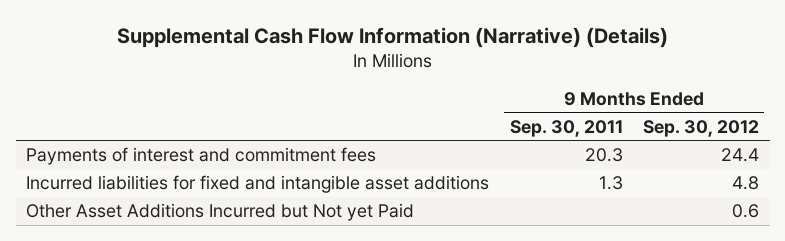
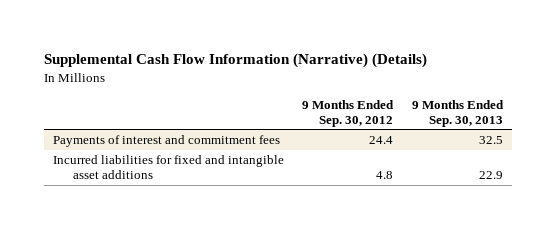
- | 9 Months Ended Sep. 30, 2011 | 9 Months Ended Sep. 30, 2012
+ | 9 Months Ended Sep. 30, 2012 | 9 Months Ended Sep. 30, 2013
- Other Asset Additions Incurred but Not yet Paid | | 0.6

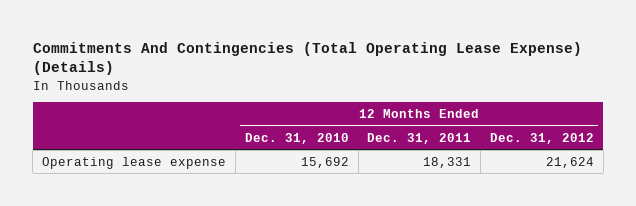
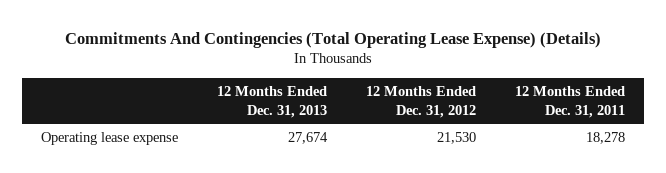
- | 12 Months Ended Dec. 31, 2010 | 12 Months Ended Dec. 31, 2011 | 12 Months Ended Dec. 31, 2012
+ | 12 Months Ended Dec. 31, 2013 | 12 Months Ended Dec. 31, 2012 | 12 Months Ended Dec. 31, 2011
- Operating lease expense | 15,692 | 18,331 | 21,624
+ Operating lease expense | 27,674 | 21,530 | 18,278

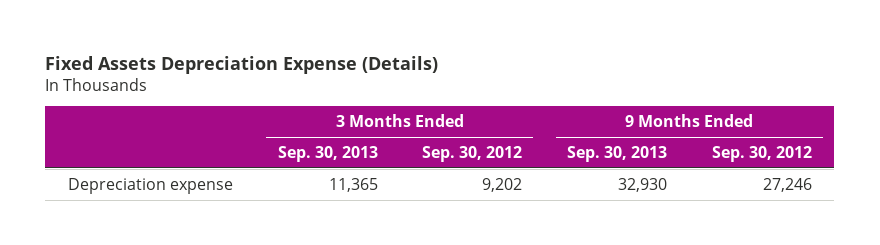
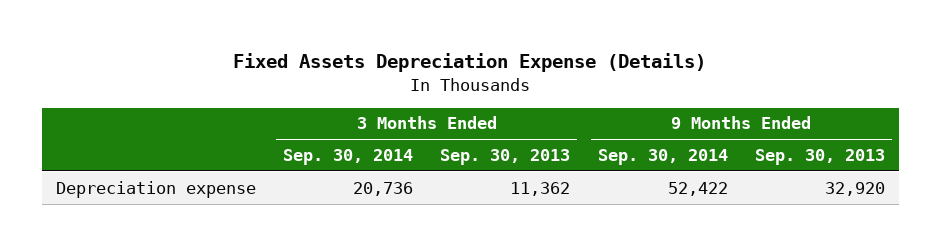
- | 3 Months Ended Sep. 30, 2013 | 3 Months Ended Sep. 30, 2012 | 9 Months Ended Sep. 30, 2013 | 9 Months Ended Sep. 30, 2012
+ | 3 Months Ended Sep. 30, 2014 | 3 Months Ended Sep. 30, 2013 | 9 Months Ended Sep. 30, 2014 | 9 Months Ended Sep. 30, 2013
- Depreciation expense | 11,365 | 9,202 | 32,930 | 27,246
+ Depreciation expense | 20,736 | 11,362 | 52,422 | 32,920

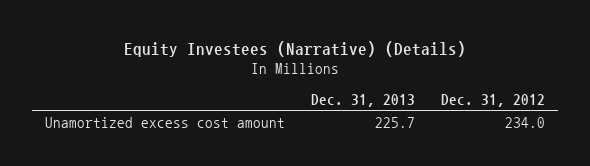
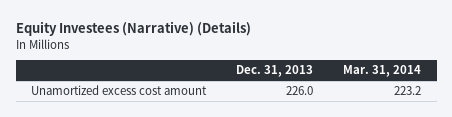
- | Dec. 31, 2013 | Dec. 31, 2012
+ | Dec. 31, 2013 | Mar. 31, 2014
- Unamortized excess cost amount | 225.7 | 234.0
+ Unamortized excess cost amount | 226.0 | 223.2

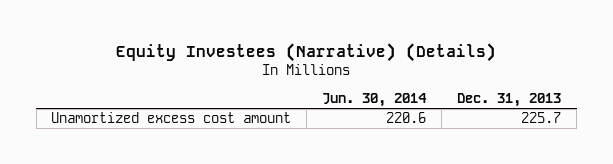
- | Dec. 31, 2013 | Mar. 31, 2014
+ | Jun. 30, 2014 | Dec. 31, 2013
- Unamortized excess cost amount | 226.0 | 223.2
+ Unamortized excess cost amount | 220.6 | 225.7

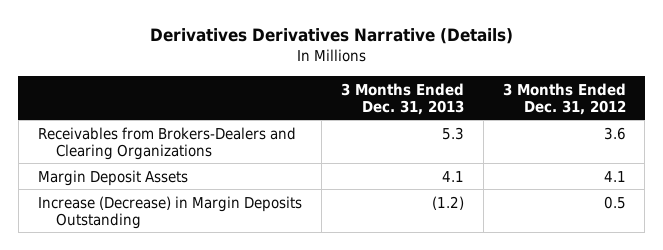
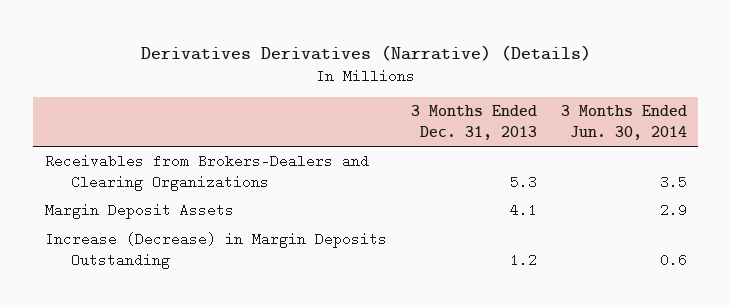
- Derivatives Derivatives Narrative (Details)
+ Derivatives Derivatives (Narrative) (Details)
- | 3 Months Ended Dec. 31, 2013 | 3 Months Ended Dec. 31, 2012
+ | 3 Months Ended Dec. 31, 2013 | 3 Months Ended Jun. 30, 2014
- Increase (Decrease) in Margin Deposits Outstanding | (1.2) | 0.5
+ Increase (Decrease) in Margin Deposits Outstanding | 1.2 | 0.6

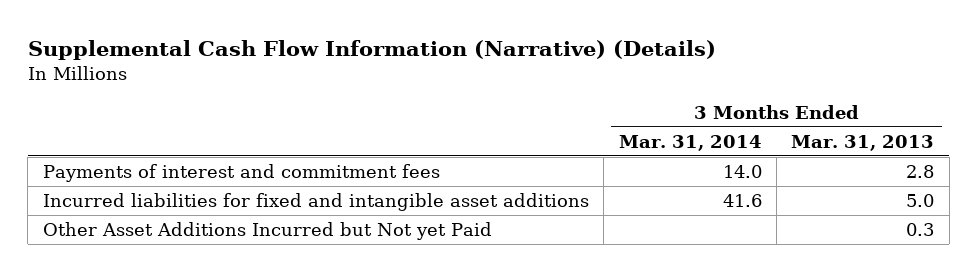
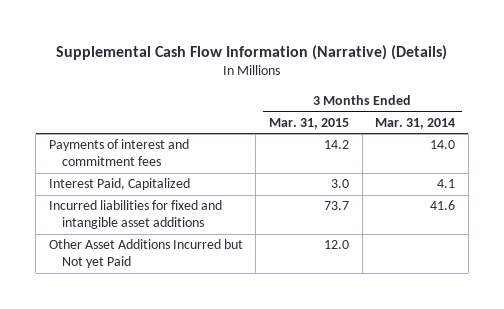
- | 3 Months Ended Mar. 31, 2014 | 3 Months Ended Mar. 31, 2013
+ | 3 Months Ended Mar. 31, 2015 | 3 Months Ended Mar. 31, 2014
+ Interest Paid, Capitalized | 3.0 | 4.1

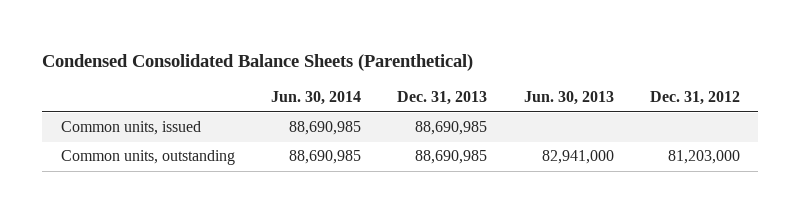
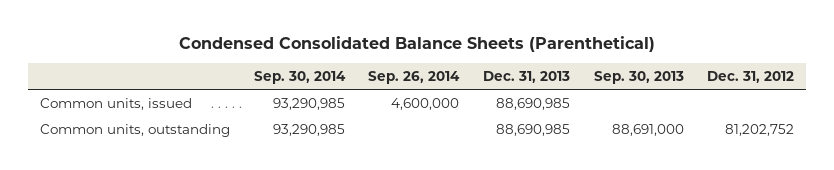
- | Jun. 30, 2014 | Dec. 31, 2013 | Jun. 30, 2013 | Dec. 31, 2012
+ | Sep. 30, 2014 | Sep. 26, 2014 | Dec. 31, 2013 | Sep. 30, 2013 | Dec. 31, 2012
- Common units, outstanding | 88,690,985 | 88,690,985 | 82,941,000 | 81,203,000
+ Common units, outstanding | 93,290,985 | | 88,690,985 | 88,691,000 | 81,202,752

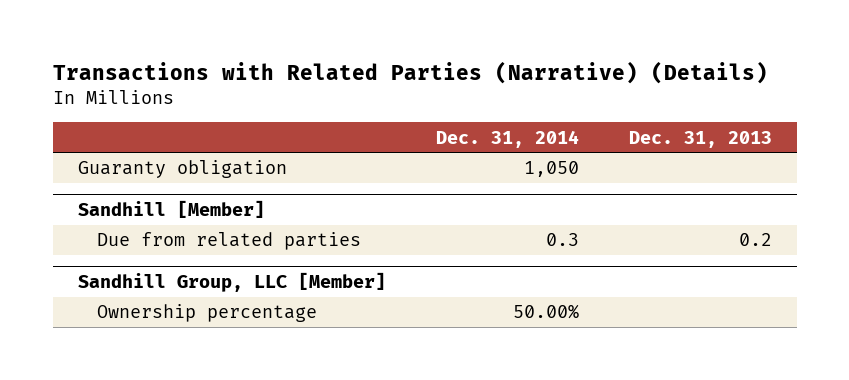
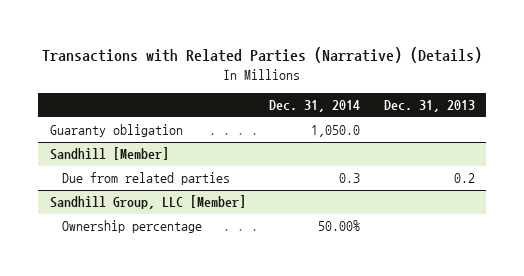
- Guaranty obligation | 1,050 |
+ Guaranty obligation | 1,050.0 |

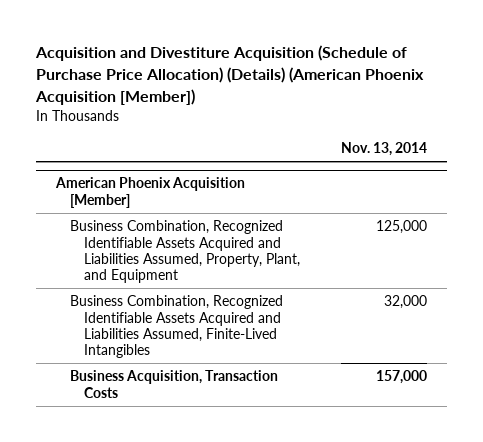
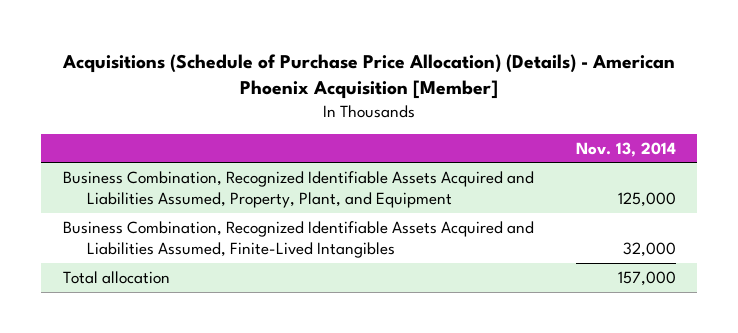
- Acquisition and Divestiture Acquisition (Schedule of Purchase Price Allocation) (Details) (American Phoenix Acquisition [Member])
+ Acquisitions (Schedule of Purchase Price Allocation) (Details) - American Phoenix Acquisition [Member]
- American Phoenix Acquisition [Member]
- Business Acquisition, Transaction Costs | 157,000
+ Total allocation | 157,000

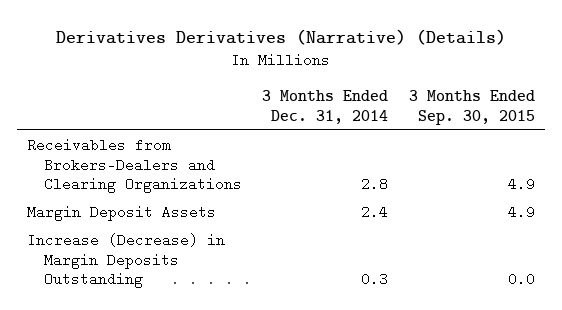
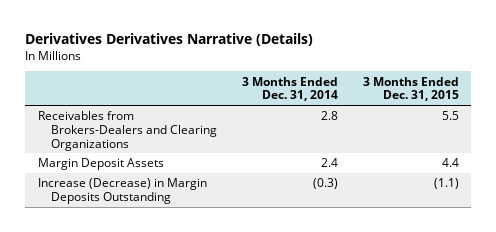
- Derivatives Derivatives (Narrative) (Details)
+ Derivatives Derivatives Narrative (Details)
- | 3 Months Ended Dec. 31, 2014 | 3 Months Ended Sep. 30, 2015
+ | 3 Months Ended Dec. 31, 2014 | 3 Months Ended Dec. 31, 2015
- Increase (Decrease) in Margin Deposits Outstanding | 0.3 | 0.0
+ Increase (Decrease) in Margin Deposits Outstanding | (0.3) | (1.1)

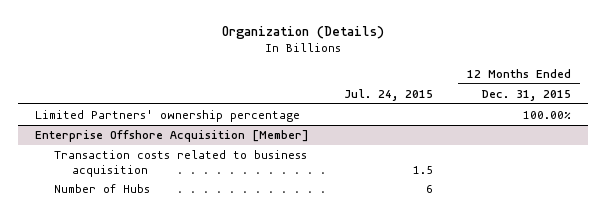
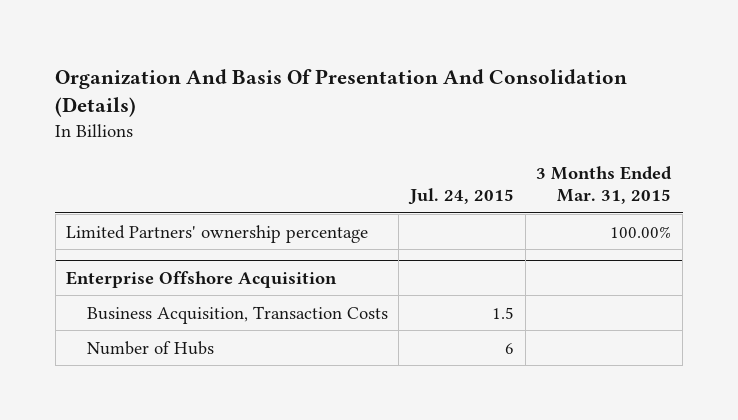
- Organization (Details)
+ Organization And Basis Of Presentation And Consolidation (Details)
- | Jul. 24, 2015 | 12 Months Ended Dec. 31, 2015
+ | Jul. 24, 2015 | 3 Months Ended Mar. 31, 2015
- Enterprise Offshore Acquisition [Member]
- Transaction costs related to business acquisition | 1.5 |
+ Enterprise Offshore Acquisition
+ Business Acquisition, Transaction Costs | 1.5 |

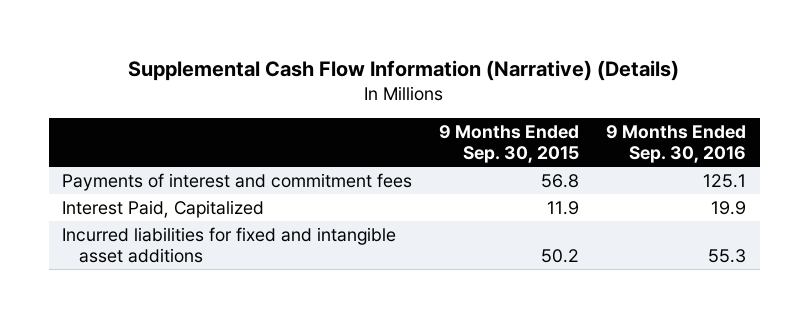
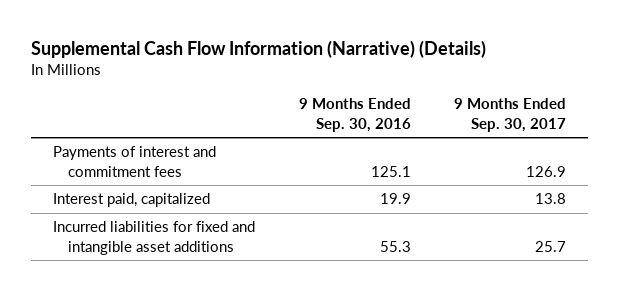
- | 9 Months Ended Sep. 30, 2015 | 9 Months Ended Sep. 30, 2016
+ | 9 Months Ended Sep. 30, 2016 | 9 Months Ended Sep. 30, 2017
- Interest Paid, Capitalized | 11.9 | 19.9
+ Interest paid, capitalized | 19.9 | 13.8

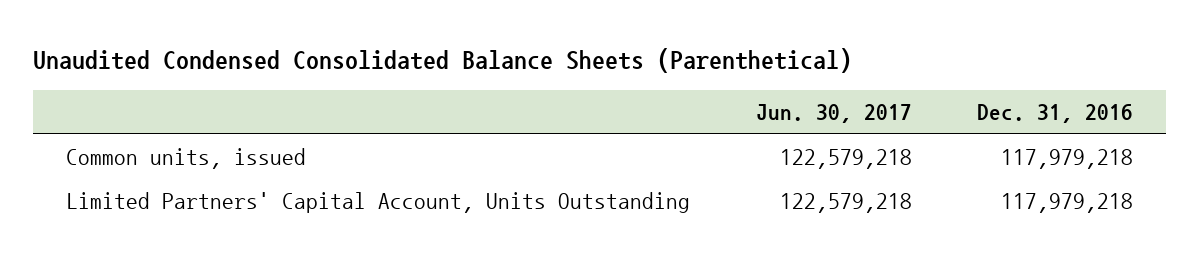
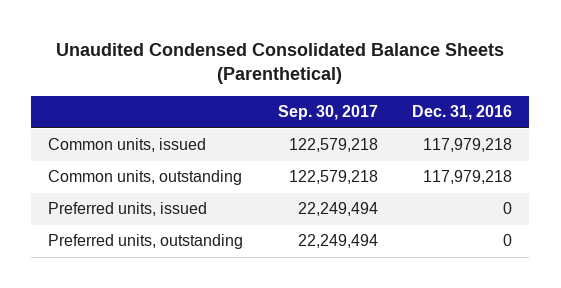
- | Jun. 30, 2017 | Dec. 31, 2016
+ | Sep. 30, 2017 | Dec. 31, 2016
- Limited Partners' Capital Account, Units Outstanding | 122,579,218 | 117,979,218
+ Common units, outstanding | 122,579,218 | 117,979,218
+ Preferred units, issued | 22,249,494 | 0
+ Preferred units, outstanding | 22,249,494 | 0

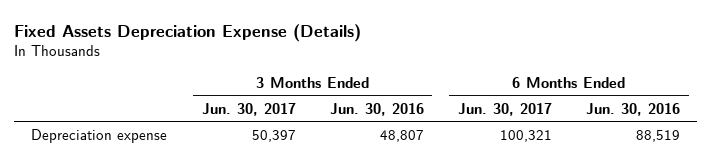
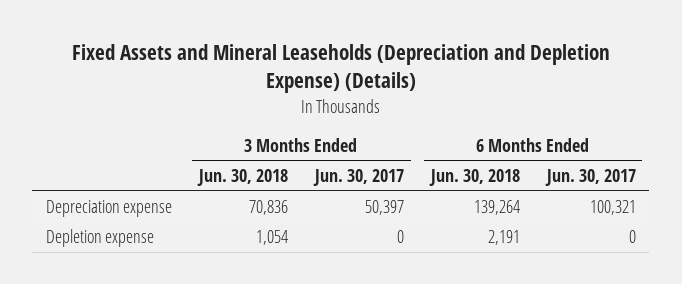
- Fixed Assets Depreciation Expense (Details)
+ Fixed Assets and Mineral Leaseholds (Depreciation and Depletion Expense) (Details)
- | 3 Months Ended Jun. 30, 2017 | 3 Months Ended Jun. 30, 2016 | 6 Months Ended Jun. 30, 2017 | 6 Months Ended Jun. 30, 2016
+ | 3 Months Ended Jun. 30, 2018 | 3 Months Ended Jun. 30, 2017 | 6 Months Ended Jun. 30, 2018 | 6 Months Ended Jun. 30, 2017
+ Depletion expense | 1,054 | 0 | 2,191 | 0

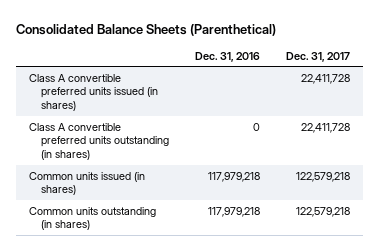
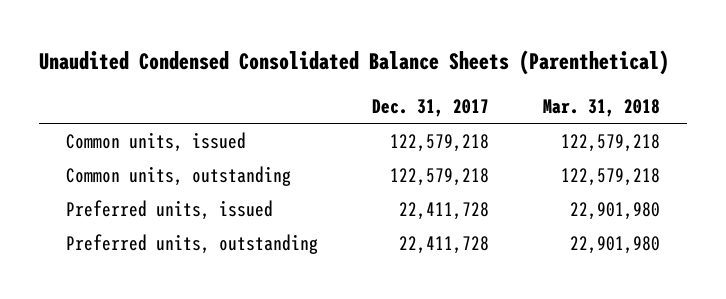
- Consolidated Balance Sheets (Parenthetical)
+ Unaudited Condensed Consolidated Balance Sheets (Parenthetical)
- | Dec. 31, 2016 | Dec. 31, 2017
+ | Dec. 31, 2017 | Mar. 31, 2018
- Class A convertible preferred units issued (in shares) | | 22,411,728
- Class A convertible preferred units outstanding (in shares) | 0 | 22,411,728
- Common units issued (in shares) | 117,979,218 | 122,579,218
- Common units outstanding (in shares) | 117,979,218 | 122,579,218
+ Common units, issued | 122,579,218 | 122,579,218
+ Common units, outstanding | 122,579,218 | 122,579,218
+ Preferred units, issued | 22,411,728 | 22,901,980
+ Preferred units, outstanding | 22,411,728 | 22,901,980

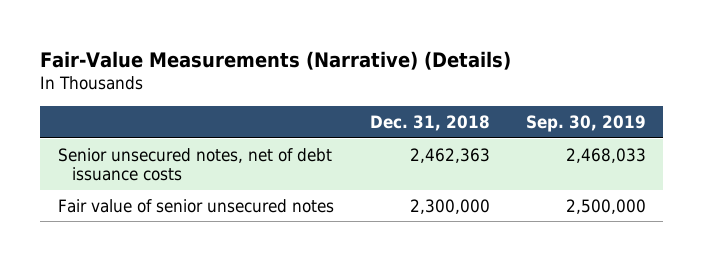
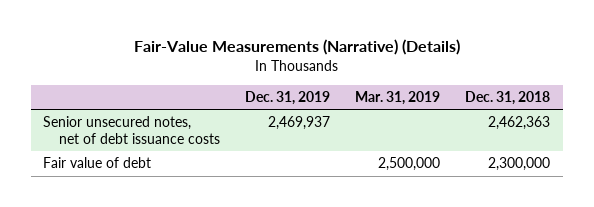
- | Dec. 31, 2018 | Sep. 30, 2019
+ | Dec. 31, 2019 | Mar. 31, 2019 | Dec. 31, 2018
- Fair value of senior unsecured notes | 2,300,000 | 2,500,000
+ Fair value of debt | | 2,500,000 | 2,300,000

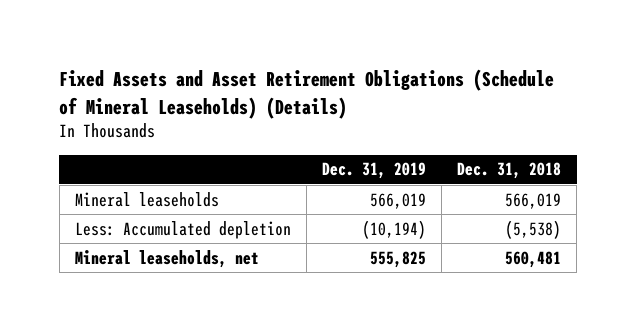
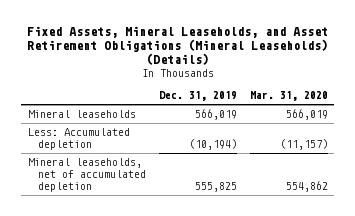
- Fixed Assets and Asset Retirement Obligations (Schedule of Mineral Leaseholds) (Details)
+ Fixed Assets, Mineral Leaseholds, and Asset Retirement Obligations (Mineral Leaseholds) (Details)
- | Dec. 31, 2019 | Dec. 31, 2018
+ | Dec. 31, 2019 | Mar. 31, 2020
- Mineral leaseholds, net | 555,825 | 560,481
+ Mineral leaseholds, net of accumulated depletion | 555,825 | 554,862

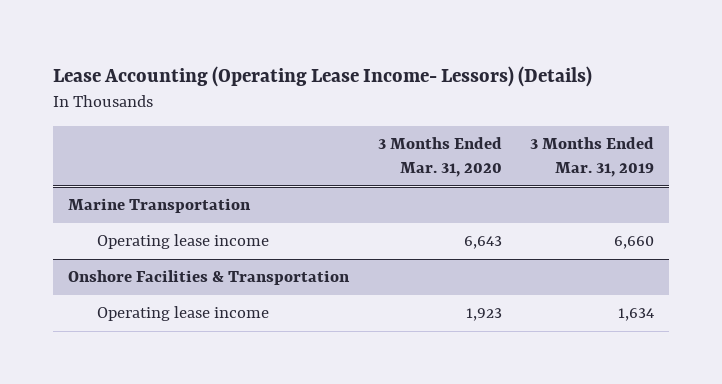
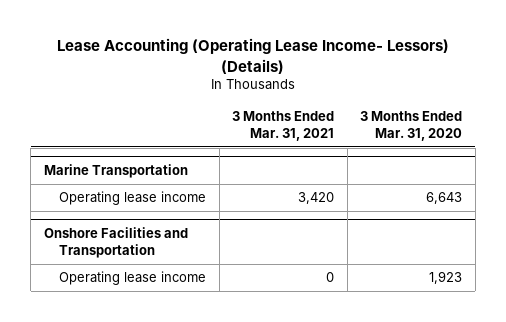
- | 3 Months Ended Mar. 31, 2020 | 3 Months Ended Mar. 31, 2019
+ | 3 Months Ended Mar. 31, 2021 | 3 Months Ended Mar. 31, 2020
- Onshore Facilities & Transportation
+ Onshore Facilities and Transportation

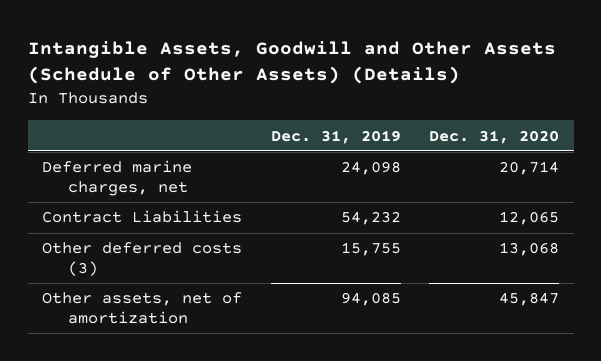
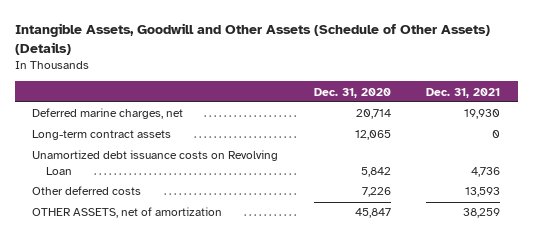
- | Dec. 31, 2019 | Dec. 31, 2020
+ | Dec. 31, 2020 | Dec. 31, 2021
- Contract Liabilities | 54,232 | 12,065
- Other deferred costs (3) | 15,755 | 13,068
- Other assets, net of amortization | 94,085 | 45,847
+ Long-term contract assets | 12,065 | 0
+ Unamortized debt issuance costs on Revolving Loan | 5,842 | 4,736
+ Other deferred costs | 7,226 | 13,593
+ OTHER ASSETS, net of amortization | 45,847 | 38,259

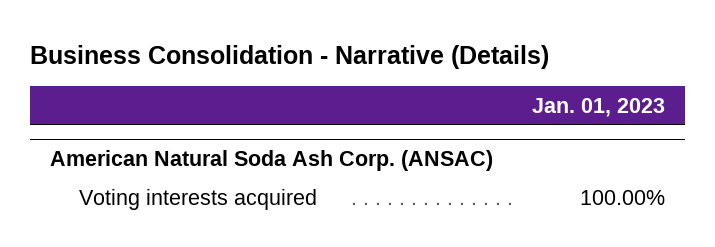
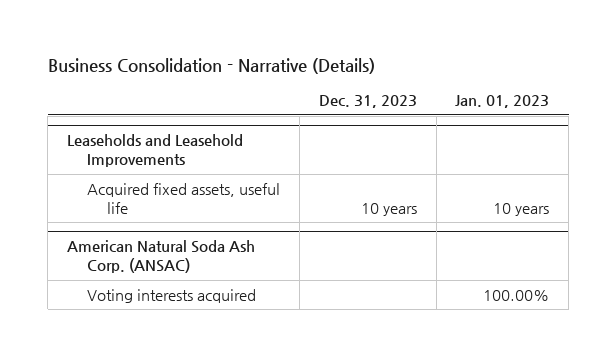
- | Jan. 01, 2023
+ | Dec. 31, 2023 | Jan. 01, 2023
+ Leaseholds and Leasehold Improvements
+ Acquired fixed assets, useful life | 10 years | 10 years

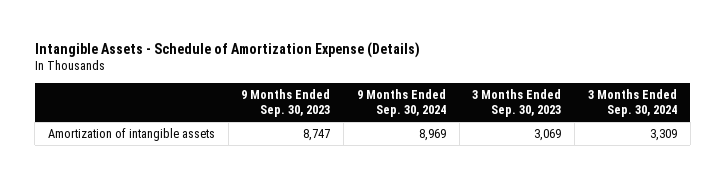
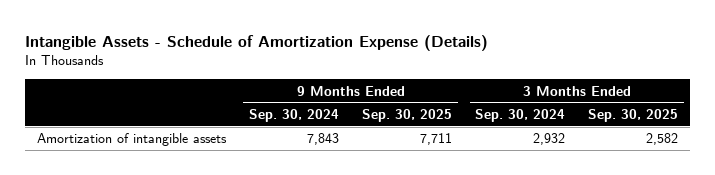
- | 9 Months Ended Sep. 30, 2023 | 9 Months Ended Sep. 30, 2024 | 3 Months Ended Sep. 30, 2023 | 3 Months Ended Sep. 30, 2024
+ | 9 Months Ended Sep. 30, 2024 | 9 Months Ended Sep. 30, 2025 | 3 Months Ended Sep. 30, 2024 | 3 Months Ended Sep. 30, 2025
- Amortization of intangible assets | 8,747 | 8,969 | 3,069 | 3,309
+ Amortization of intangible assets | 7,843 | 7,711 | 2,932 | 2,582

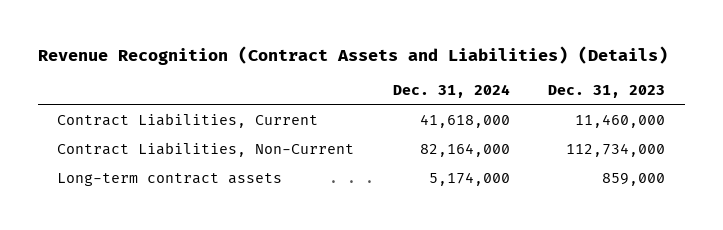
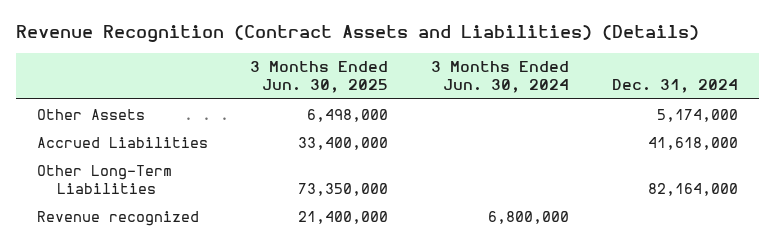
- | Dec. 31, 2024 | Dec. 31, 2023
+ | 3 Months Ended Jun. 30, 2025 | 3 Months Ended Jun. 30, 2024 | Dec. 31, 2024
- Contract Liabilities, Current | 41,618,000 | 11,460,000
- Contract Liabilities, Non-Current | 82,164,000 | 112,734,000
- Long-term contract assets | 5,174,000 | 859,000
+ Other Assets | 6,498,000 | | 5,174,000
+ Accrued Liabilities | 33,400,000 | | 41,618,000
+ Other Long-Term Liabilities | 73,350,000 | | 82,164,000
+ Revenue recognized | 21,400,000 | 6,800,000 |

